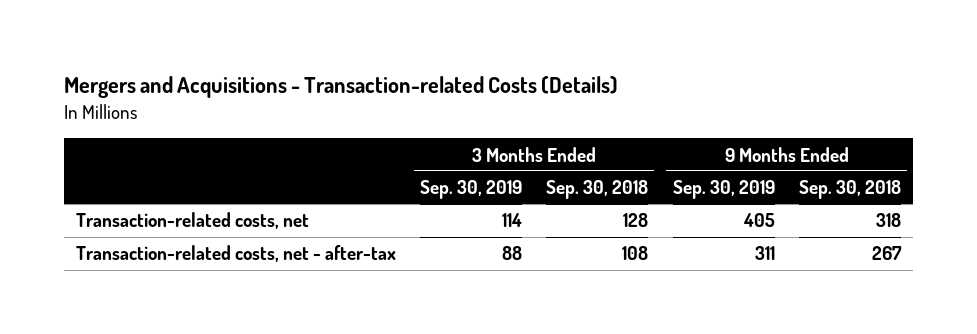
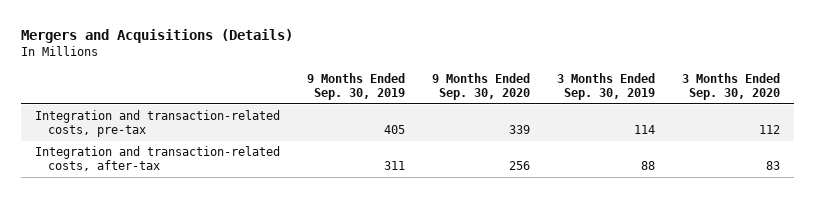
- Mergers and Acquisitions - Transaction-related Costs (Details)
+ Mergers and Acquisitions (Details)
- | 3 Months Ended Sep. 30, 2019 | 3 Months Ended Sep. 30, 2018 | 9 Months Ended Sep. 30, 2019 | 9 Months Ended Sep. 30, 2018
+ | 9 Months Ended Sep. 30, 2019 | 9 Months Ended Sep. 30, 2020 | 3 Months Ended Sep. 30, 2019 | 3 Months Ended Sep. 30, 2020
- Transaction-related costs, net | 114 | 128 | 405 | 318
- Transaction-related costs, net - after-tax | 88 | 108 | 311 | 267
+ Integration and transaction-related costs, pre-tax | 405 | 339 | 114 | 112
+ Integration and transaction-related costs, after-tax | 311 | 256 | 88 | 83

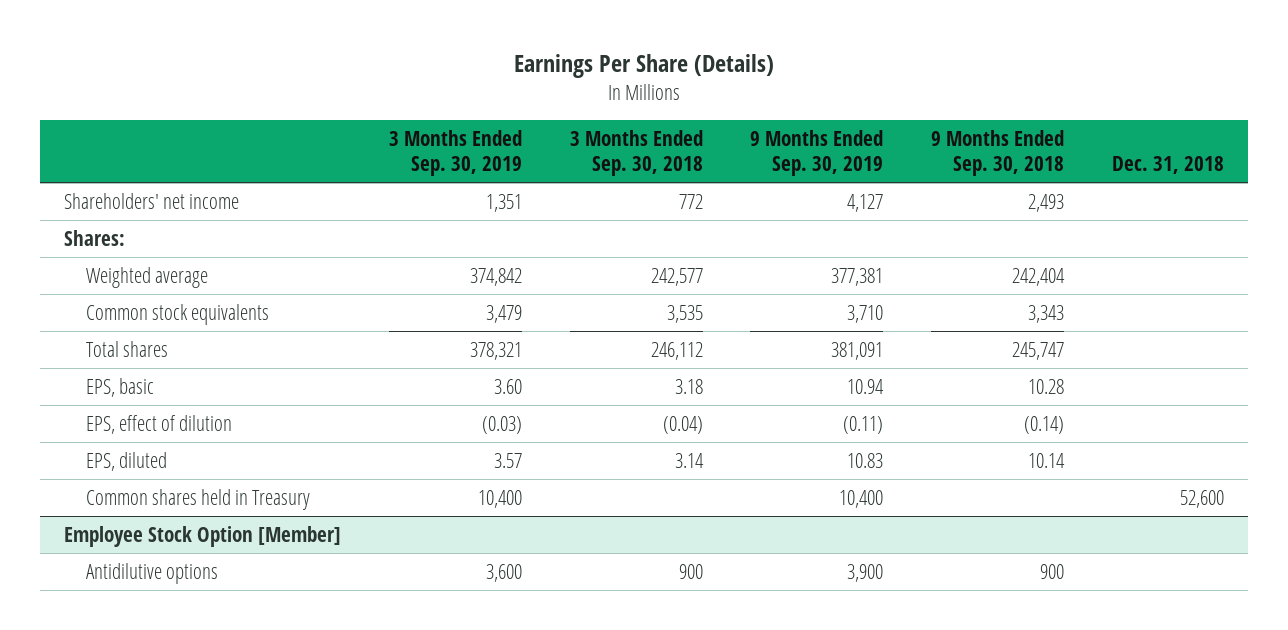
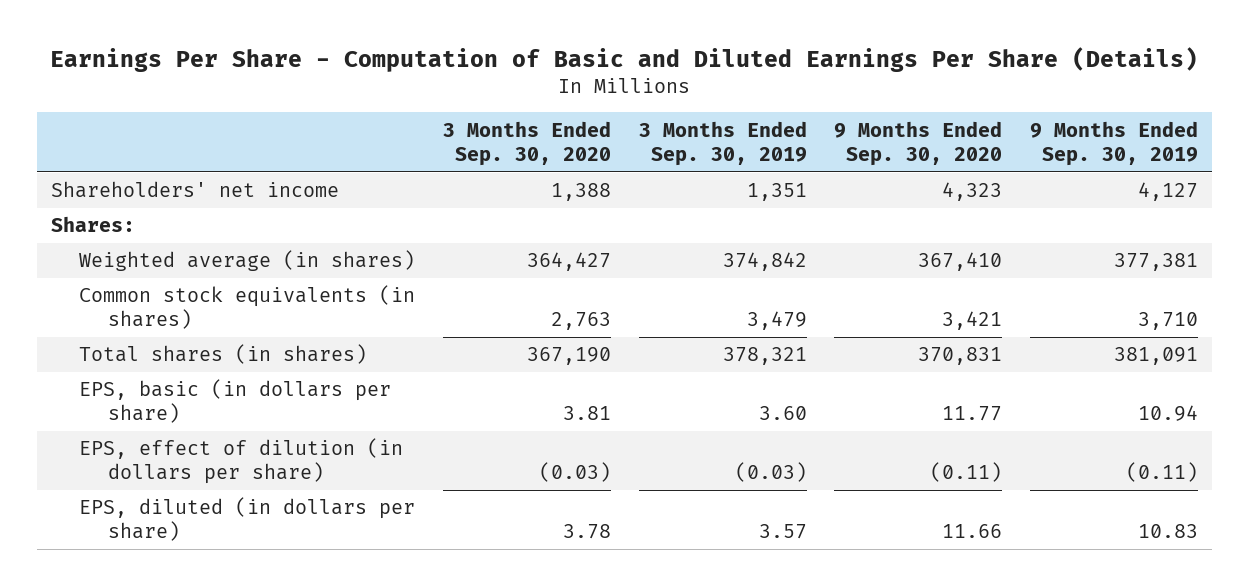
- Earnings Per Share (Details)
+ Earnings Per Share - Computation of Basic and Diluted Earnings Per Share (Details)
- | 3 Months Ended Sep. 30, 2019 | 3 Months Ended Sep. 30, 2018 | 9 Months Ended Sep. 30, 2019 | 9 Months Ended Sep. 30, 2018 | Dec. 31, 2018
+ | 3 Months Ended Sep. 30, 2020 | 3 Months Ended Sep. 30, 2019 | 9 Months Ended Sep. 30, 2020 | 9 Months Ended Sep. 30, 2019
- Weighted average | 374,842 | 242,577 | 377,381 | 242,404 |
- Common stock equivalents | 3,479 | 3,535 | 3,710 | 3,343 |
- Total shares | 378,321 | 246,112 | 381,091 | 245,747 |
- EPS, basic | 3.60 | 3.18 | 10.94 | 10.28 |
- EPS, effect of dilution | (0.03) | (0.04) | (0.11) | (0.14) |
- EPS, diluted | 3.57 | 3.14 | 10.83 | 10.14 |
- Common shares held in Treasury | 10,400 | | 10,400 | | 52,600
- Employee Stock Option [Member]
- Antidilutive options | 3,600 | 900 | 3,900 | 900 |
+ Weighted average (in shares) | 364,427 | 374,842 | 367,410 | 377,381
+ Common stock equivalents (in shares) | 2,763 | 3,479 | 3,421 | 3,710
+ Total shares (in shares) | 367,190 | 378,321 | 370,831 | 381,091
+ EPS, basic (in dollars per share) | 3.81 | 3.60 | 11.77 | 10.94
+ EPS, effect of dilution (in dollars per share) | (0.03) | (0.03) | (0.11) | (0.11)
+ EPS, diluted (in dollars per share) | 3.78 | 3.57 | 11.66 | 10.83

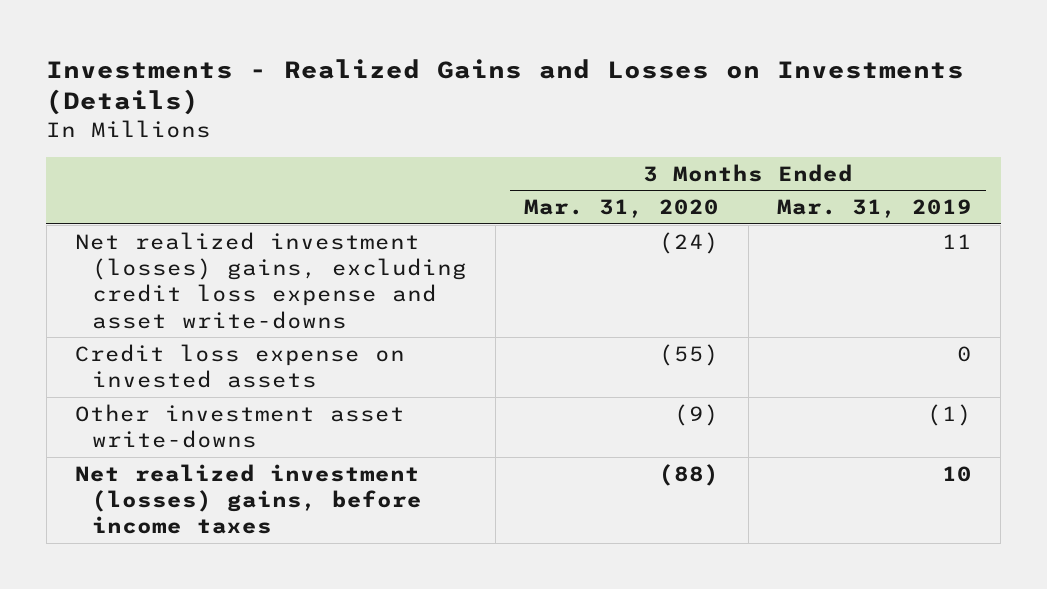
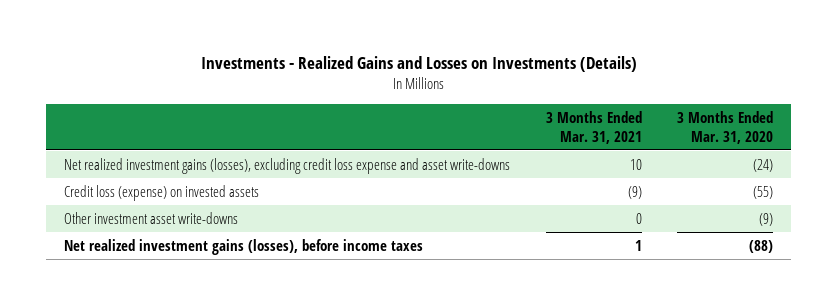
- | 3 Months Ended Mar. 31, 2020 | 3 Months Ended Mar. 31, 2019
+ | 3 Months Ended Mar. 31, 2021 | 3 Months Ended Mar. 31, 2020
- Net realized investment (losses) gains, excluding credit loss expense and asset write-downs | (24) | 11
- Credit loss expense on invested assets | (55) | 0
+ Net realized investment gains (losses), excluding credit loss expense and asset write-downs | 10 | (24)
+ Credit loss (expense) on invested assets | (9) | (55)
- Net realized investment (losses) gains, before income taxes | (88) | 10
+ Net realized investment gains (losses), before income taxes | 1 | (88)

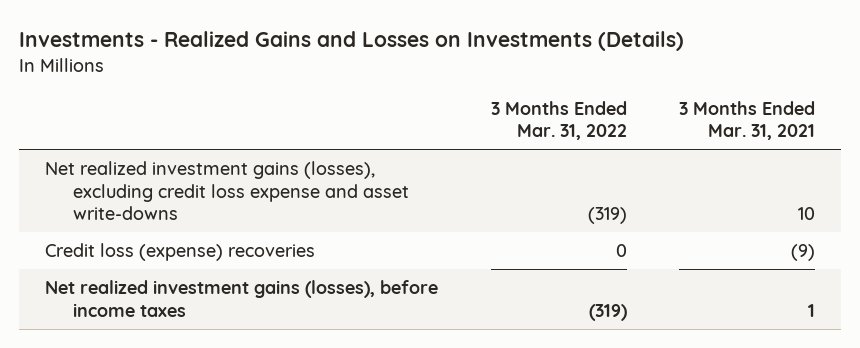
- | 3 Months Ended Mar. 31, 2021 | 3 Months Ended Mar. 31, 2020
+ | 3 Months Ended Mar. 31, 2022 | 3 Months Ended Mar. 31, 2021
- Credit loss (expense) on invested assets | (9) | (55)
- Other investment asset write-downs | 0 | (9)
+ Credit loss (expense) recoveries | 0 | (9)

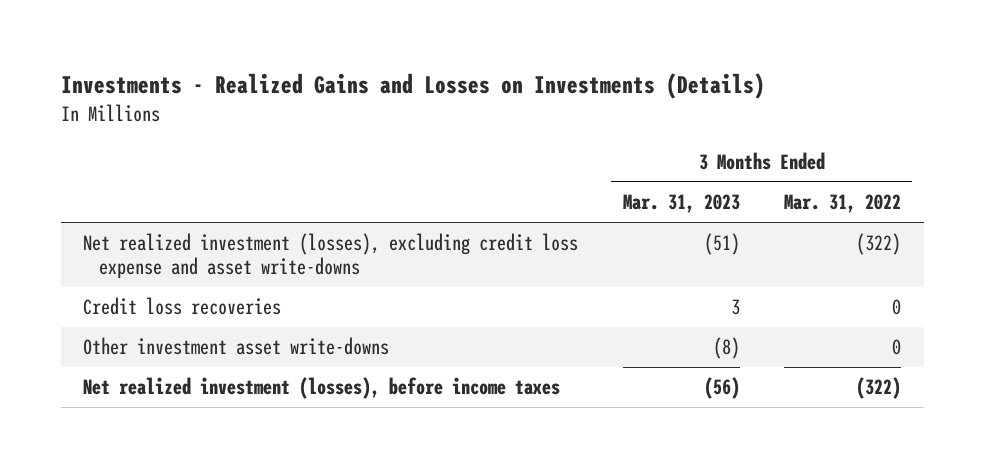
- | 3 Months Ended Mar. 31, 2022 | 3 Months Ended Mar. 31, 2021
+ | 3 Months Ended Mar. 31, 2023 | 3 Months Ended Mar. 31, 2022
- Net realized investment gains (losses), excluding credit loss expense and asset write-downs | (319) | 10
- Credit loss (expense) recoveries | 0 | (9)
- Net realized investment gains (losses), before income taxes | (319) | 1
+ Net realized investment (losses), excluding credit loss expense and asset write-downs | (51) | (322)
+ Credit loss recoveries | 3 | 0
+ Other investment asset write-downs | (8) | 0
+ Net realized investment (losses), before income taxes | (56) | (322)

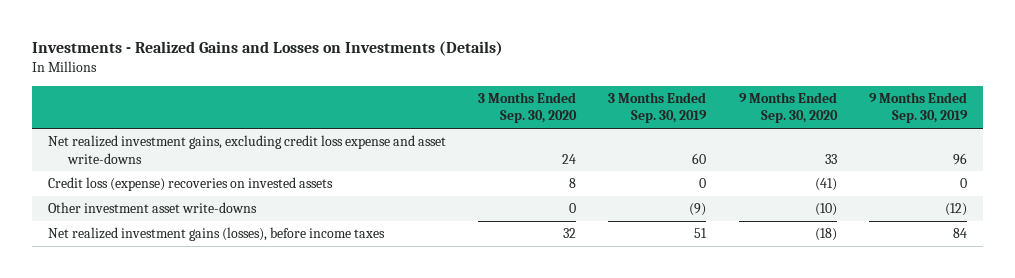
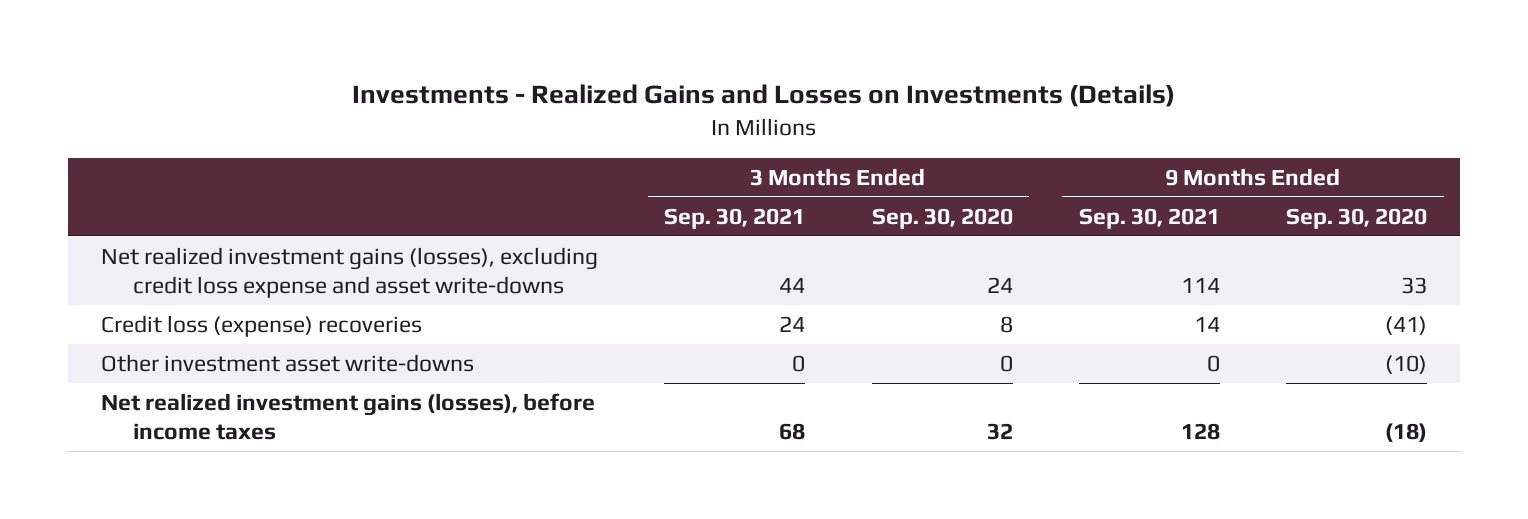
- | 3 Months Ended Sep. 30, 2020 | 3 Months Ended Sep. 30, 2019 | 9 Months Ended Sep. 30, 2020 | 9 Months Ended Sep. 30, 2019
+ | 3 Months Ended Sep. 30, 2021 | 3 Months Ended Sep. 30, 2020 | 9 Months Ended Sep. 30, 2021 | 9 Months Ended Sep. 30, 2020
- Net realized investment gains, excluding credit loss expense and asset write-downs | 24 | 60 | 33 | 96
- Credit loss (expense) recoveries on invested assets | 8 | 0 | (41) | 0
+ Net realized investment gains (losses), excluding credit loss expense and asset write-downs | 44 | 24 | 114 | 33
+ Credit loss (expense) recoveries | 24 | 8 | 14 | (41)

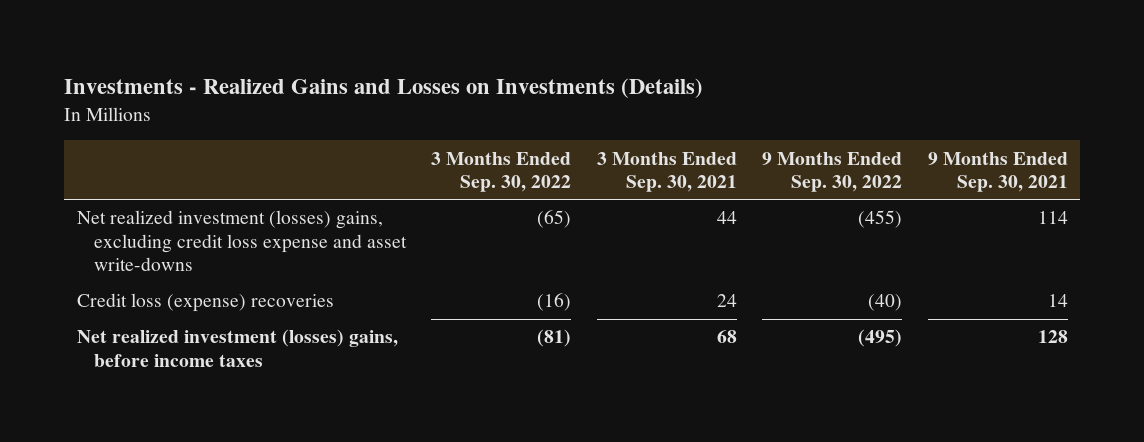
- | 3 Months Ended Sep. 30, 2021 | 3 Months Ended Sep. 30, 2020 | 9 Months Ended Sep. 30, 2021 | 9 Months Ended Sep. 30, 2020
+ | 3 Months Ended Sep. 30, 2022 | 3 Months Ended Sep. 30, 2021 | 9 Months Ended Sep. 30, 2022 | 9 Months Ended Sep. 30, 2021
- Net realized investment gains (losses), excluding credit loss expense and asset write-downs | 44 | 24 | 114 | 33
+ Net realized investment (losses) gains, excluding credit loss expense and asset write-downs | (65) | 44 | (455) | 114
- Other investment asset write-downs | 0 | 0 | 0 | (10)
- Net realized investment gains (losses), before income taxes | 68 | 32 | 128 | (18)
+ Net realized investment (losses) gains, before income taxes | (81) | 68 | (495) | 128

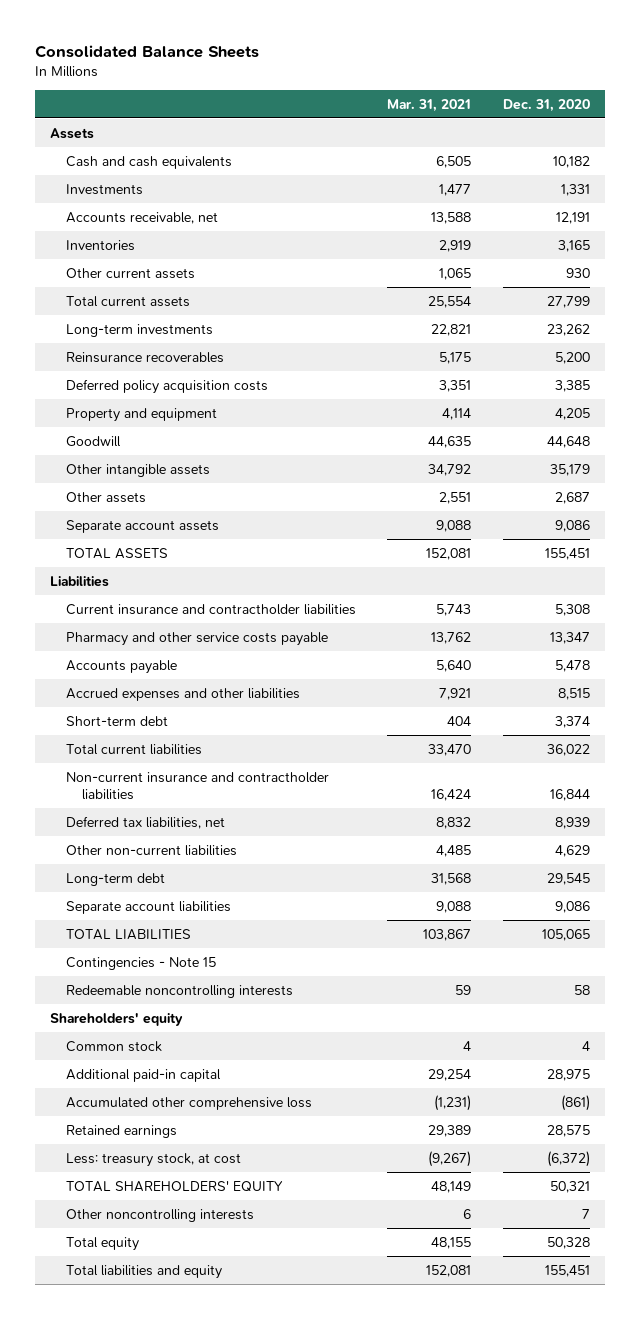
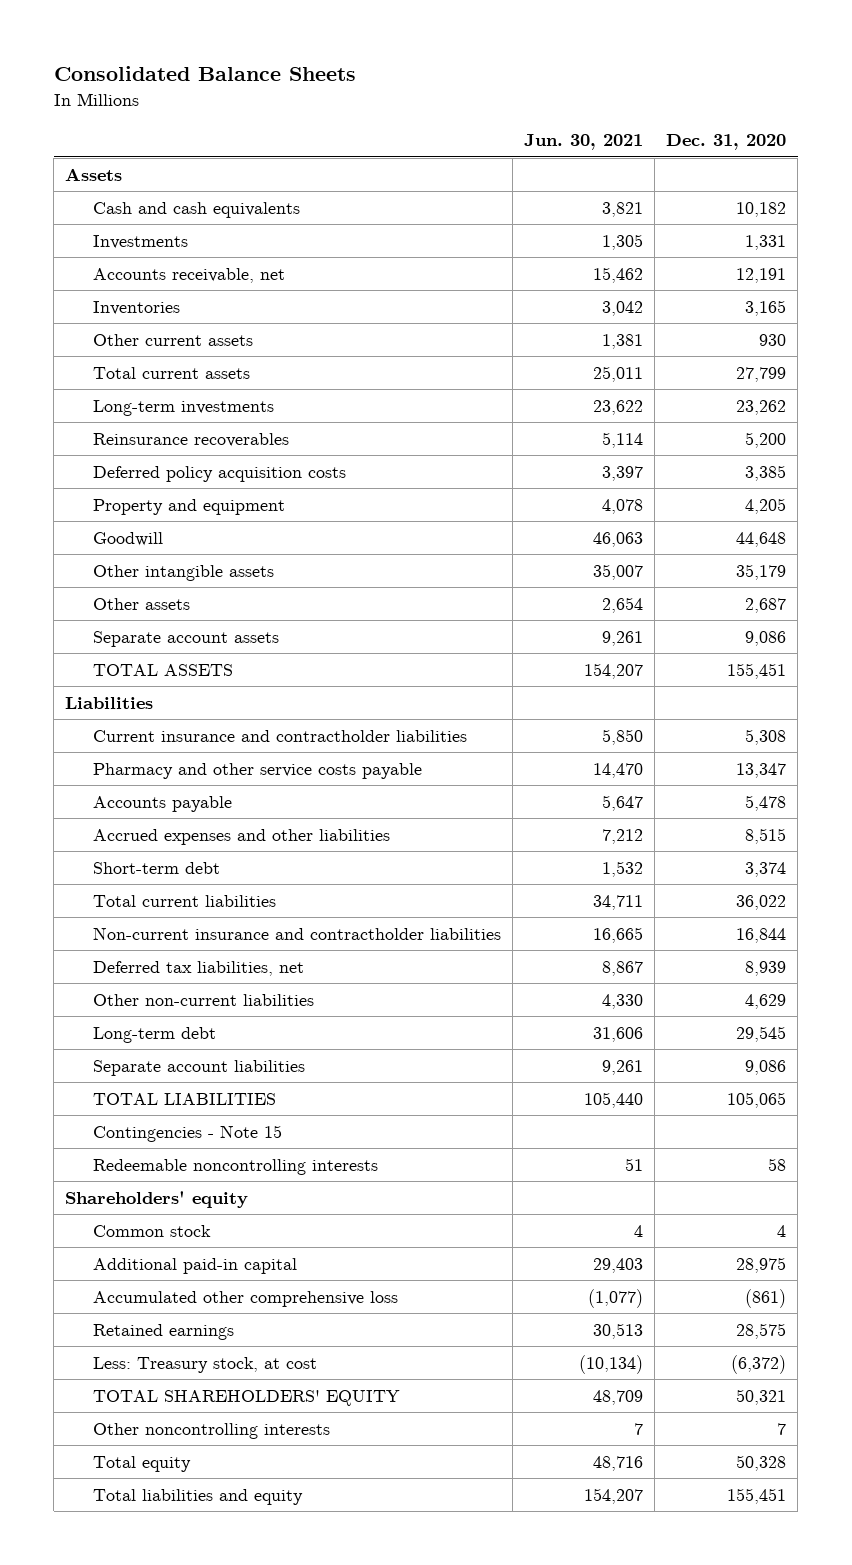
- | Mar. 31, 2021 | Dec. 31, 2020
+ | Jun. 30, 2021 | Dec. 31, 2020
- Less: treasury stock, at cost | (9,267) | (6,372)
+ Less: Treasury stock, at cost | (10,134) | (6,372)

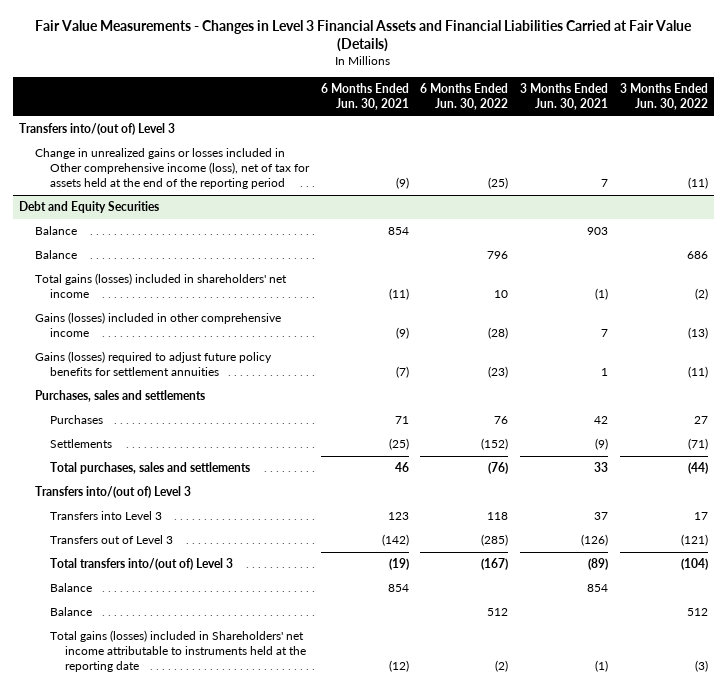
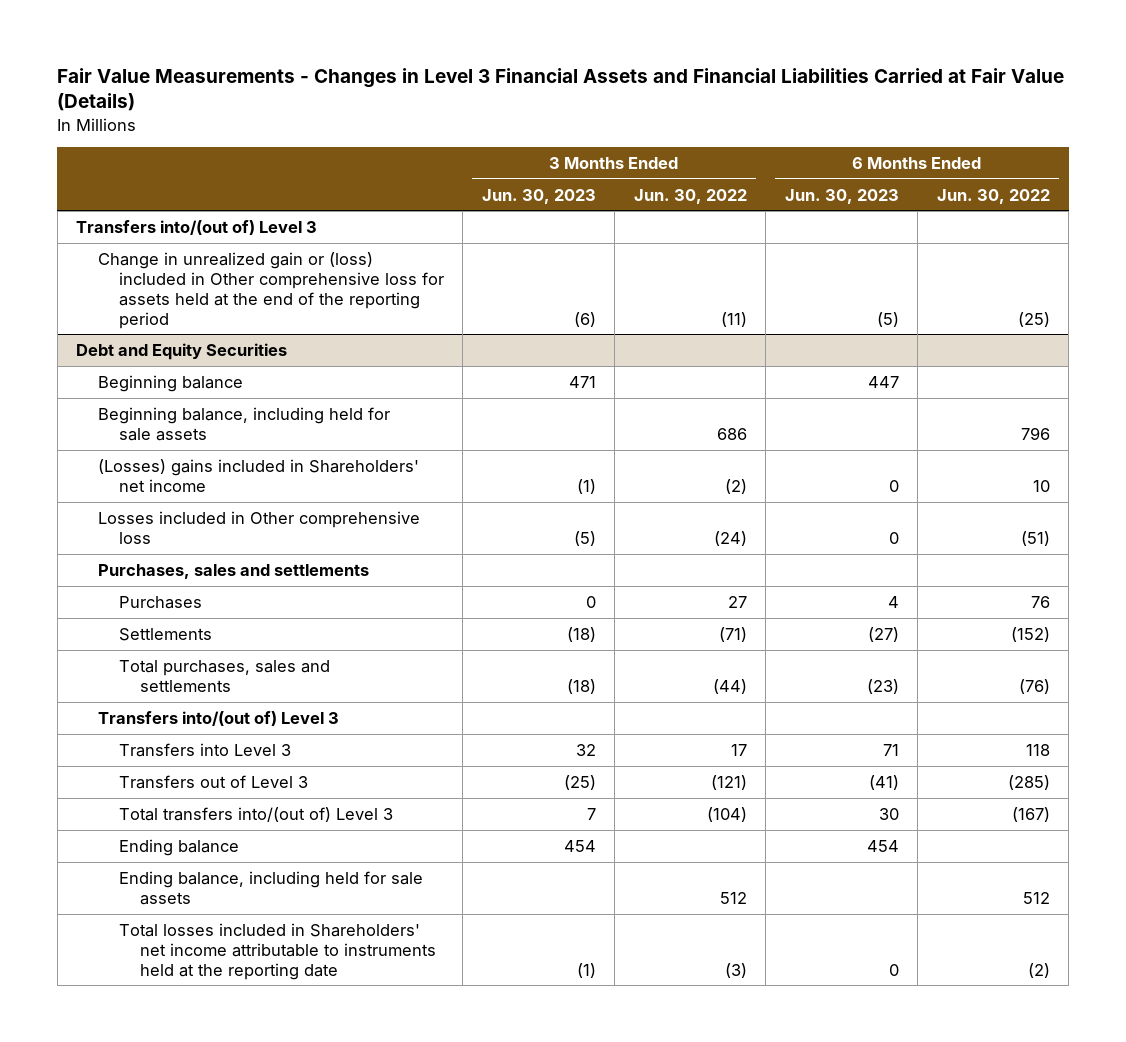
- | 6 Months Ended Jun. 30, 2021 | 6 Months Ended Jun. 30, 2022 | 3 Months Ended Jun. 30, 2021 | 3 Months Ended Jun. 30, 2022
+ | 3 Months Ended Jun. 30, 2023 | 3 Months Ended Jun. 30, 2022 | 6 Months Ended Jun. 30, 2023 | 6 Months Ended Jun. 30, 2022
- Change in unrealized gains or losses included in Other comprehensive income (loss), net of tax for assets held at the end of the reporting period | (9) | (25) | 7 | (11)
+ Change in unrealized gain or (loss) included in Other comprehensive loss for assets held at the end of the reporting period | (6) | (11) | (5) | (25)
@ Debt and Equity Securities
- Balance | 854 | | 903 |
- Balance | | 796 | | 686
- Total gains (losses) included in shareholders' net income | (11) | 10 | (1) | (2)
- Gains (losses) included in other comprehensive income | (9) | (28) | 7 | (13)
- Gains (losses) required to adjust future policy benefits for settlement annuities | (7) | (23) | 1 | (11)
+ Beginning balance | 471 | | 447 |
+ Beginning balance, including held for sale assets | | 686 | | 796
+ (Losses) gains included in Shareholders' net income | (1) | (2) | 0 | 10
+ Losses included in Other comprehensive loss | (5) | (24) | 0 | (51)
- Balance | 854 | | 854 |
- Balance | | 512 | | 512
- Total gains (losses) included in Shareholders' net income attributable to instruments held at the reporting date | (12) | (2) | (1) | (3)
+ Ending balance | 454 | | 454 |
+ Ending balance, including held for sale assets | | 512 | | 512
+ Total losses included in Shareholders' net income attributable to instruments held at the reporting date | (1) | (3) | 0 | (2)

